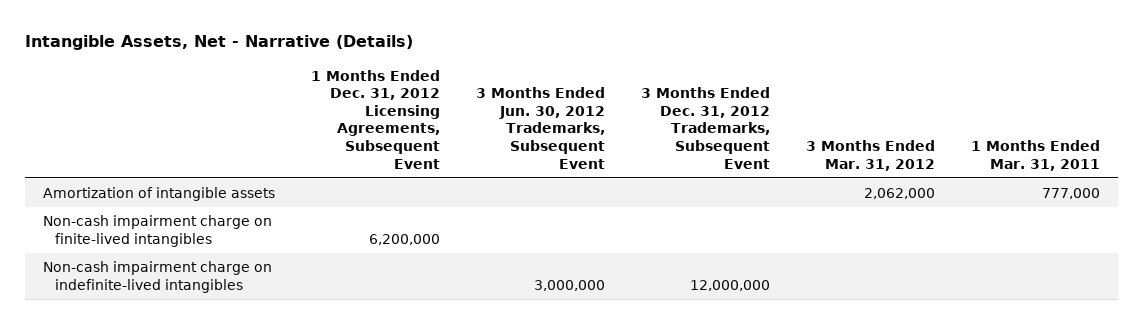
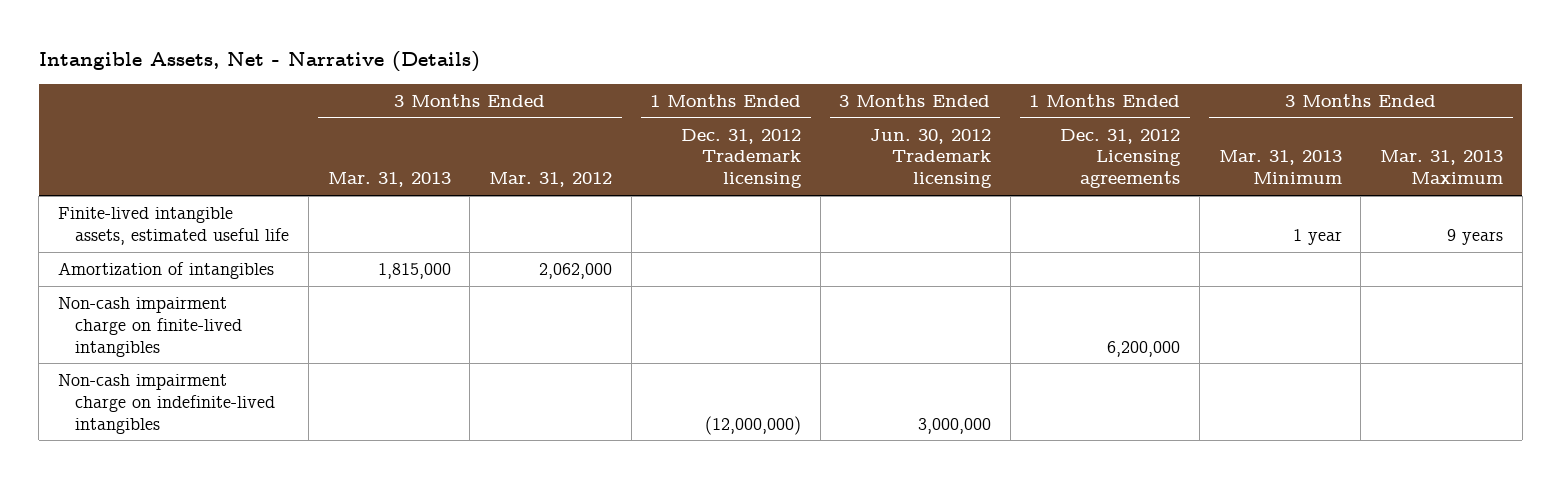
- | 1 Months Ended Dec. 31, 2012 Licensing Agreements, Subsequent Event | 3 Months Ended Jun. 30, 2012 Trademarks, Subsequent Event | 3 Months Ended Dec. 31, 2012 Trademarks, Subsequent Event | 3 Months Ended Mar. 31, 2012 | 1 Months Ended Mar. 31, 2011
+ | 3 Months Ended Mar. 31, 2013 | 3 Months Ended Mar. 31, 2012 | 1 Months Ended Dec. 31, 2012 Trademark licensing | 3 Months Ended Jun. 30, 2012 Trademark licensing | 1 Months Ended Dec. 31, 2012 Licensing agreements | 3 Months Ended Mar. 31, 2013 Minimum | 3 Months Ended Mar. 31, 2013 Maximum
- Amortization of intangible assets | | | | 2,062,000 | 777,000
+ Finite-lived intangible assets, estimated useful life | | | | | | 1 year | 9 years
+ Amortization of intangibles | 1,815,000 | 2,062,000 | | | | |

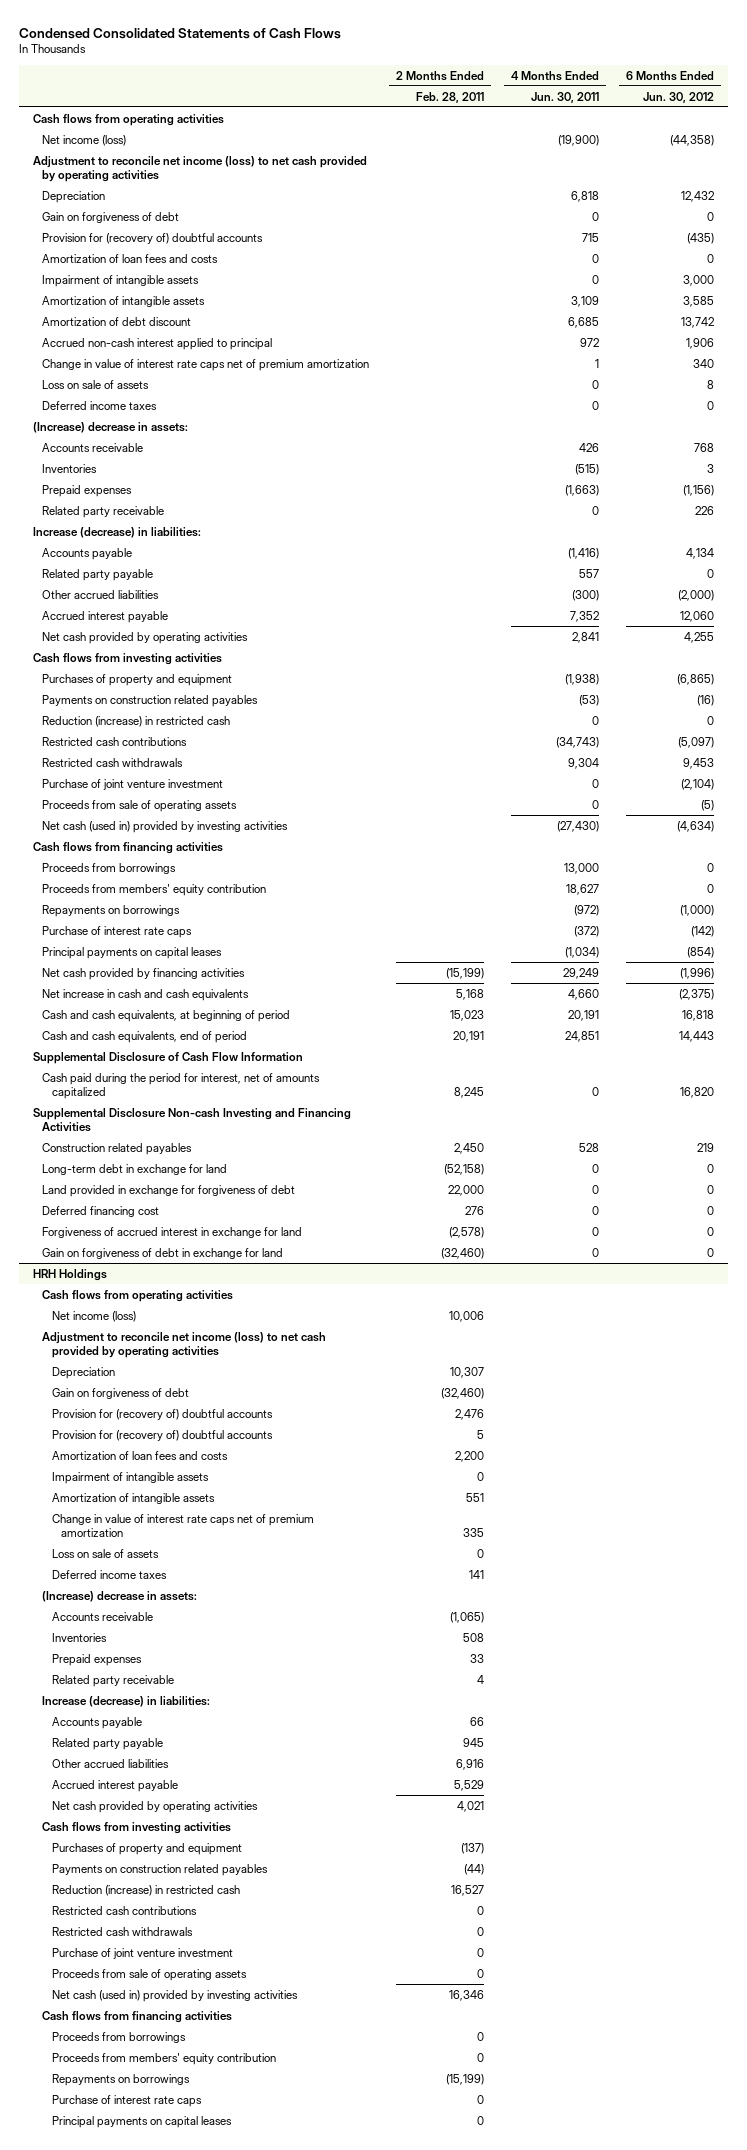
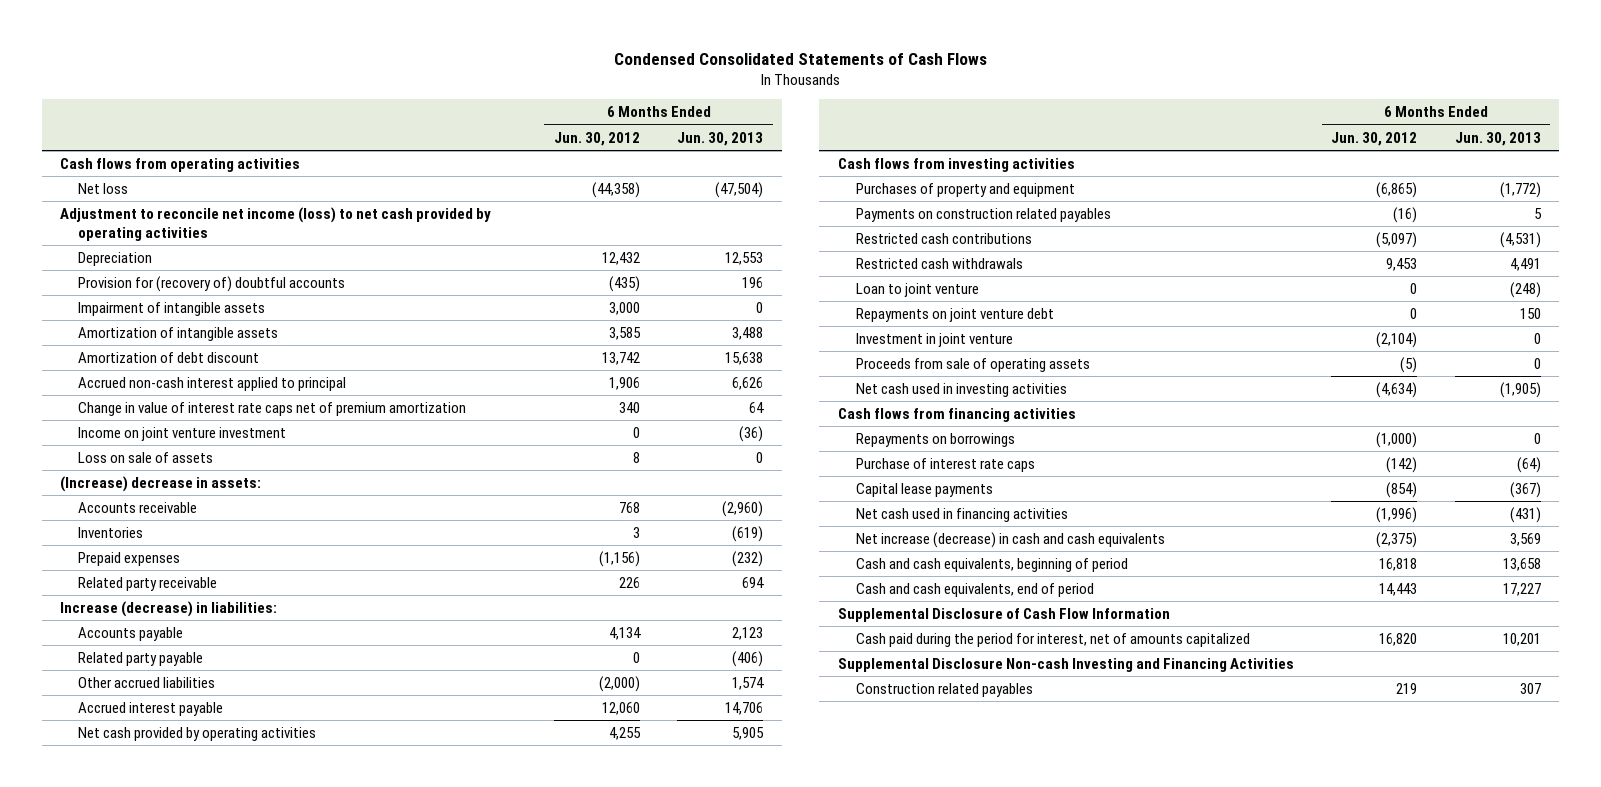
- | 2 Months Ended Feb. 28, 2011 | 4 Months Ended Jun. 30, 2011 | 6 Months Ended Jun. 30, 2012
+ | 6 Months Ended Jun. 30, 2012 | 6 Months Ended Jun. 30, 2013
- Net income (loss) | | (19,900) | (44,358)
+ Net loss | (44,358) | (47,504)
- Gain on forgiveness of debt | | 0 | 0
- Amortization of loan fees and costs | | 0 | 0
+ Income on joint venture investment | 0 | (36)
- Deferred income taxes | | 0 | 0
- Reduction (increase) in restricted cash | | 0 | 0
- Purchase of joint venture investment | | 0 | (2,104)
+ Loan to joint venture | 0 | (248)
+ Repayments on joint venture debt | 0 | 150
+ Investment in joint venture | (2,104) | 0
- Net cash (used in) provided by investing activities | | (27,430) | (4,634)
+ Net cash used in investing activities | (4,634) | (1,905)
- Proceeds from borrowings | | 13,000 | 0
- Proceeds from members' equity contribution | | 18,627 | 0
- Principal payments on capital leases | | (1,034) | (854)
- Net cash provided by financing activities | (15,199) | 29,249 | (1,996)
- Net increase in cash and cash equivalents | 5,168 | 4,660 | (2,375)
- Cash and cash equivalents, at beginning of period | 15,023 | 20,191 | 16,818
+ Capital lease payments | (854) | (367)
+ Net cash used in financing activities | (1,996) | (431)
+ Net increase (decrease) in cash and cash equivalents | (2,375) | 3,569
+ Cash and cash equivalents, beginning of period | 16,818 | 13,658
- Long-term debt in exchange for land | (52,158) | 0 | 0
- Land provided in exchange for forgiveness of debt | 22,000 | 0 | 0
- Deferred financing cost | 276 | 0 | 0
- Forgiveness of accrued interest in exchange for land | (2,578) | 0 | 0
- Gain on forgiveness of debt in exchange for land | (32,460) | 0 | 0
- HRH Holdings
- Cash flows from operating activities
- Net income (loss) | 10,006 | |
- Adjustment to reconcile net income (loss) to net cash provided by operating activities
- Depreciation | 10,307 | |
- Gain on forgiveness of debt | (32,460) | |
- Provision for (recovery of) doubtful accounts | 2,476 | |
- Provision for (recovery of) doubtful accounts | 5 | |
- Amortization of loan fees and costs | 2,200 | |
- Impairment of intangible assets | 0 | |
- Amortization of intangible assets | 551 | |
- Change in value of interest rate caps net of premium amortization | 335 | |
- Loss on sale of assets | 0 | |
- Deferred income taxes | 141 | |
- (Increase) decrease in assets:
- Accounts receivable | (1,065) | |
- Inventories | 508 | |
- Prepaid expenses | 33 | |
- Related party receivable | 4 | |
- Increase (decrease) in liabilities:
- Accounts payable | 66 | |
- Related party payable | 945 | |
- Other accrued liabilities | 6,916 | |
- Accrued interest payable | 5,529 | |
- Net cash provided by operating activities | 4,021 | |
- Cash flows from investing activities
- Purchases of property and equipment | (137) | |
- Payments on construction related payables | (44) | |
- Reduction (increase) in restricted cash | 16,527 | |
- Restricted cash contributions | 0 | |
- Restricted cash withdrawals | 0 | |
- Purchase of joint venture investment | 0 | |
- Proceeds from sale of operating assets | 0 | |
- Net cash (used in) provided by investing activities | 16,346 | |
- Cash flows from financing activities
- Proceeds from borrowings | 0 | |
- Proceeds from members' equity contribution | 0 | |
- Repayments on borrowings | (15,199) | |
- Purchase of interest rate caps | 0 | |
- Principal payments on capital leases | 0 | |

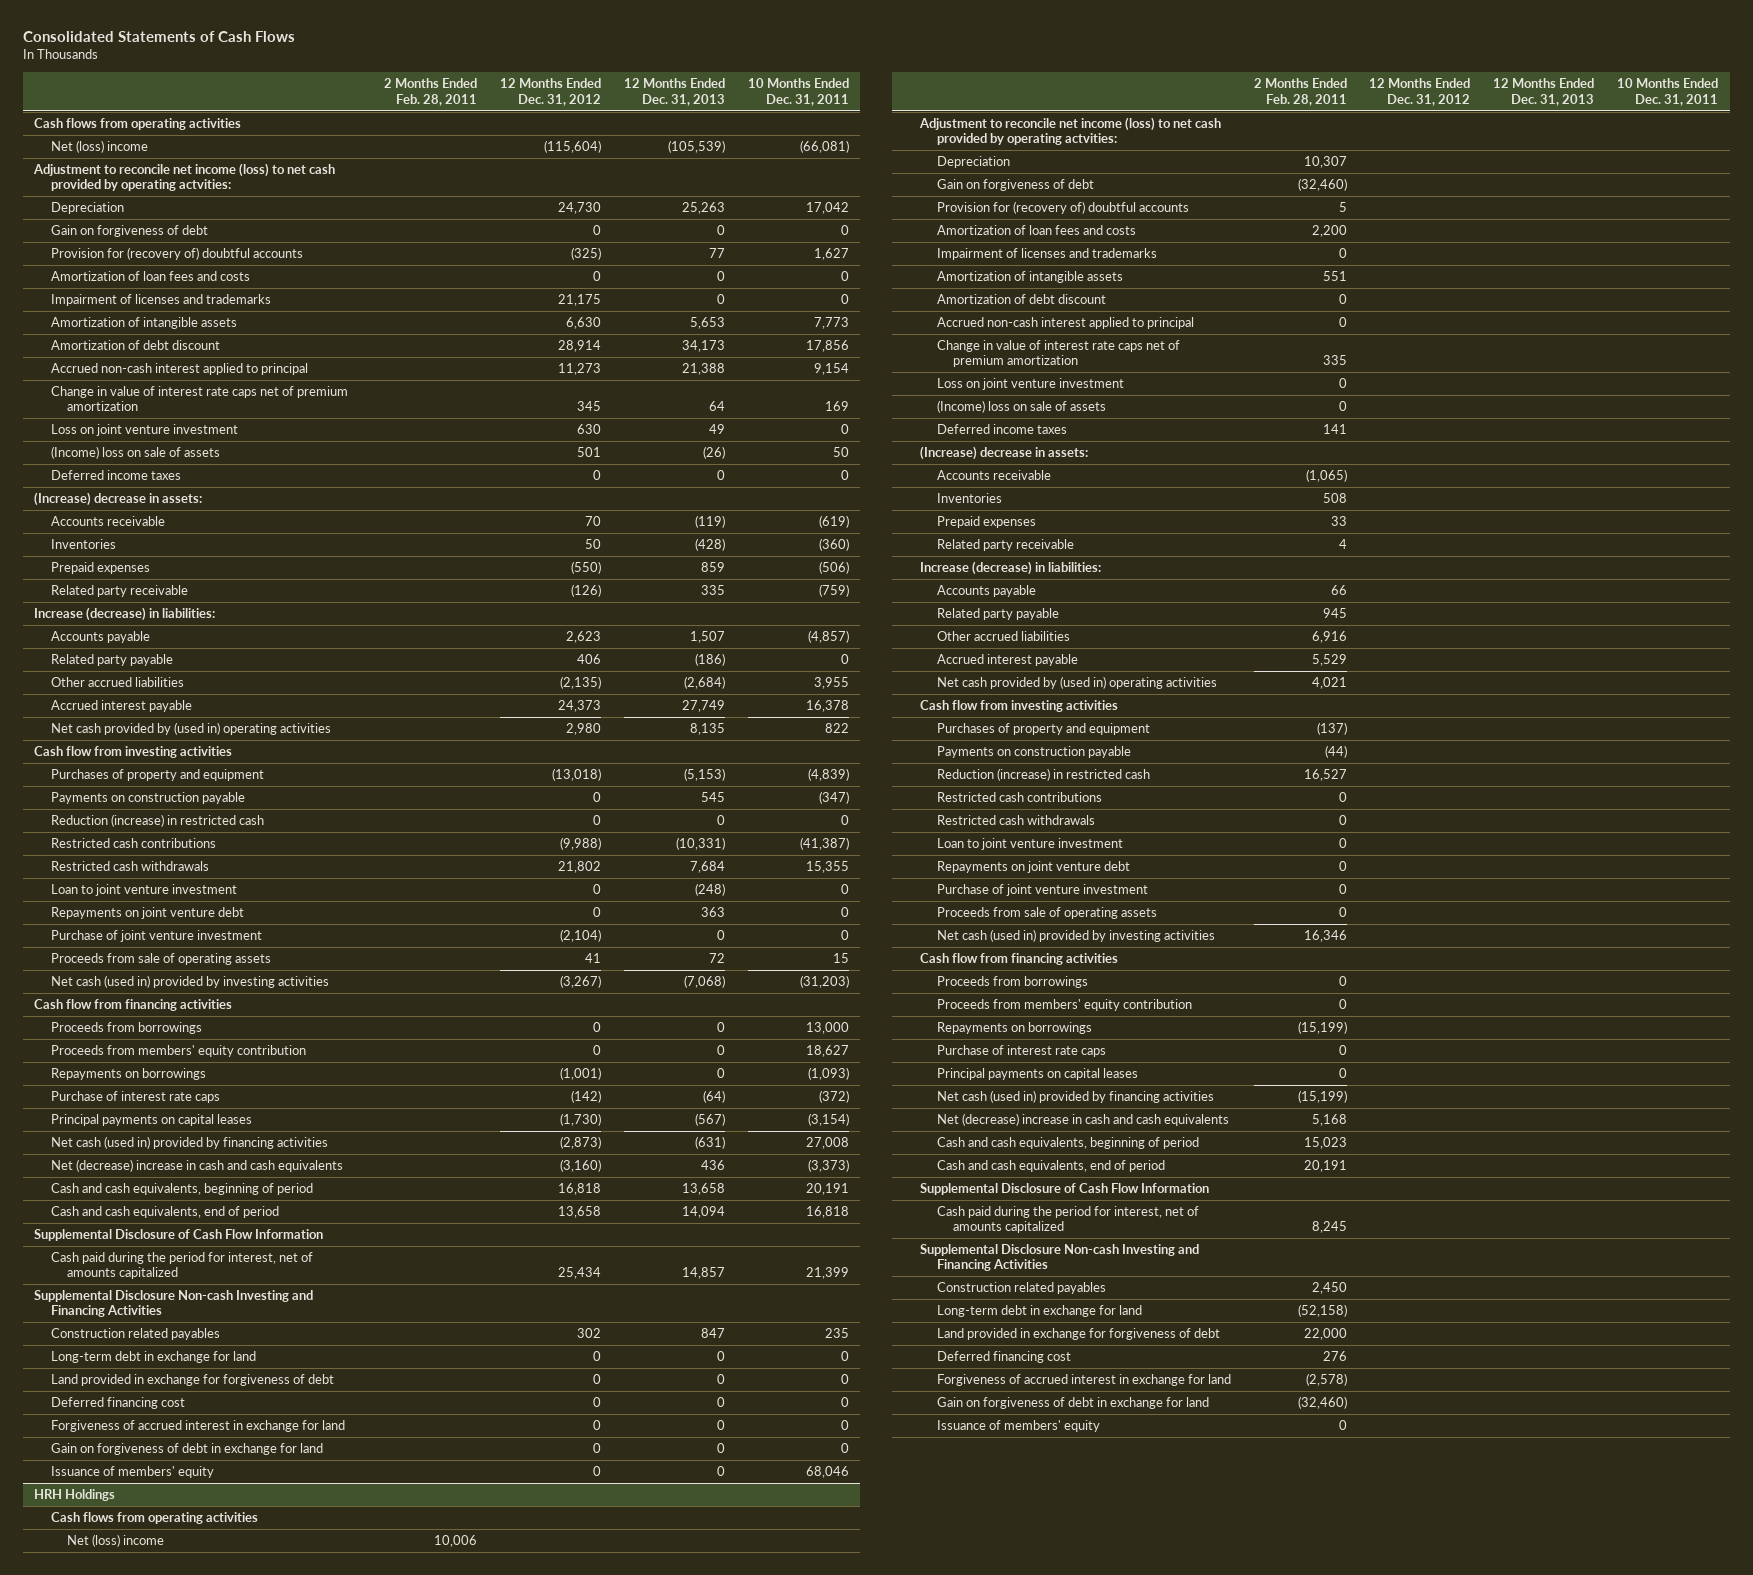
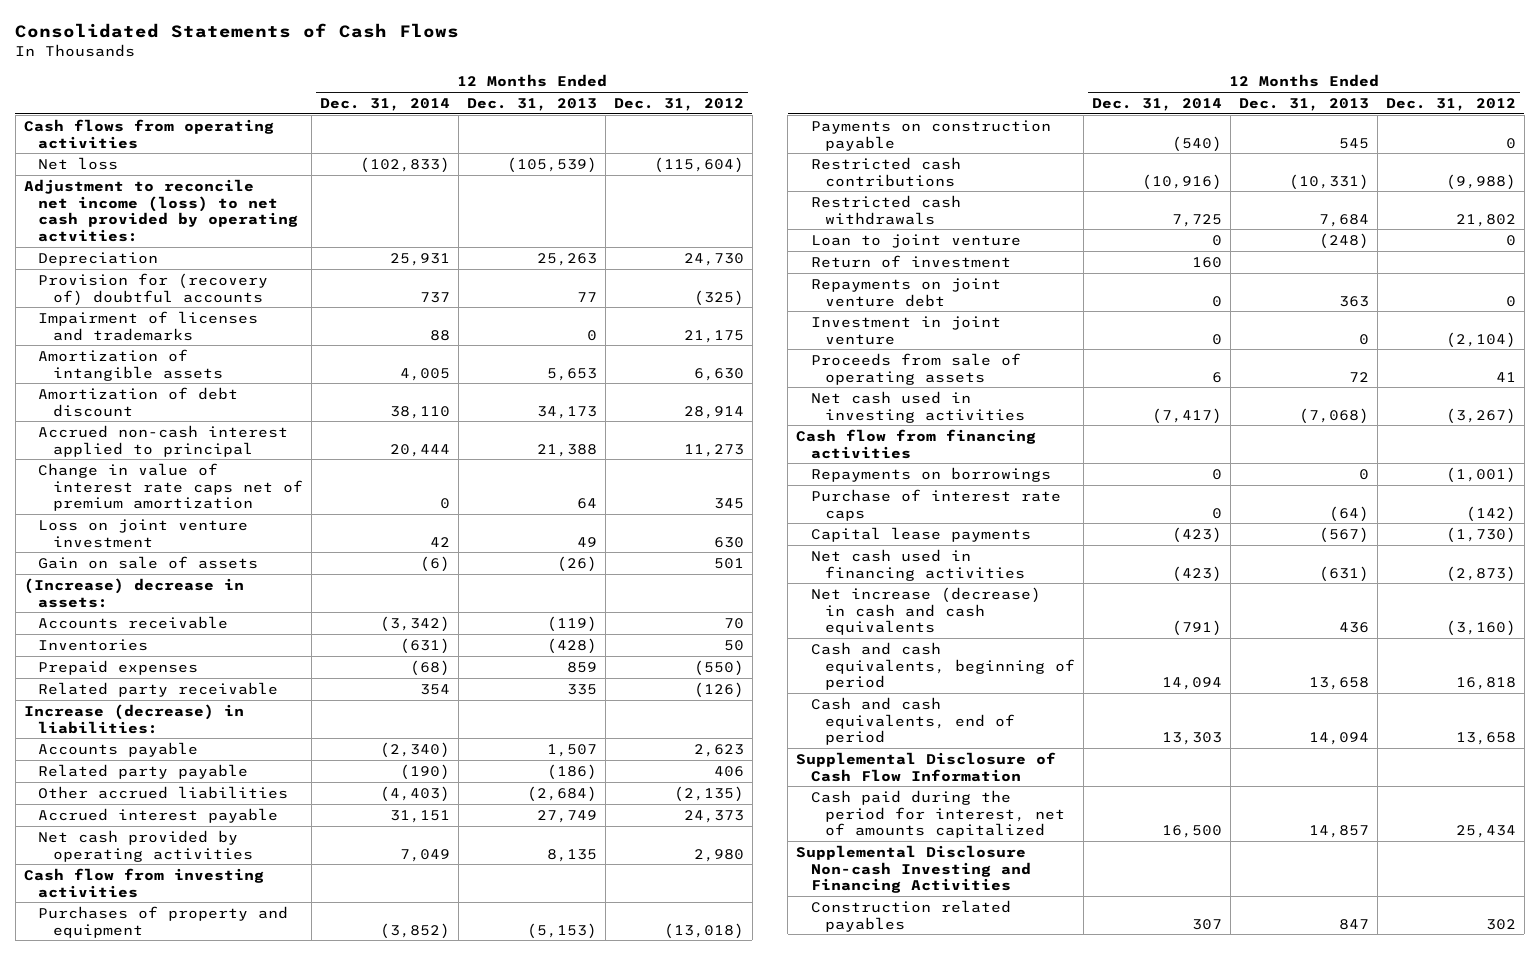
- | 2 Months Ended Feb. 28, 2011 | 12 Months Ended Dec. 31, 2012 | 12 Months Ended Dec. 31, 2013 | 10 Months Ended Dec. 31, 2011
+ | 12 Months Ended Dec. 31, 2014 | 12 Months Ended Dec. 31, 2013 | 12 Months Ended Dec. 31, 2012
- Net (loss) income | | (115,604) | (105,539) | (66,081)
+ Net loss | (102,833) | (105,539) | (115,604)
- Gain on forgiveness of debt | | 0 | 0 | 0
- Amortization of loan fees and costs | | 0 | 0 | 0
- (Income) loss on sale of assets | | 501 | (26) | 50
- Deferred income taxes | | 0 | 0 | 0
+ Gain on sale of assets | (6) | (26) | 501
- Net cash provided by (used in) operating activities | | 2,980 | 8,135 | 822
+ Net cash provided by operating activities | 7,049 | 8,135 | 2,980
- Reduction (increase) in restricted cash | | 0 | 0 | 0
- Loan to joint venture investment | | 0 | (248) | 0
+ Loan to joint venture | 0 | (248) | 0
+ Return of investment | 160 | |
- Purchase of joint venture investment | | (2,104) | 0 | 0
+ Investment in joint venture | 0 | 0 | (2,104)
- Net cash (used in) provided by investing activities | | (3,267) | (7,068) | (31,203)
+ Net cash used in investing activities | (7,417) | (7,068) | (3,267)
- Proceeds from borrowings | | 0 | 0 | 13,000
- Proceeds from members' equity contribution | | 0 | 0 | 18,627
- Principal payments on capital leases | | (1,730) | (567) | (3,154)
- Net cash (used in) provided by financing activities | | (2,873) | (631) | 27,008
- Net (decrease) increase in cash and cash equivalents | | (3,160) | 436 | (3,373)
+ Capital lease payments | (423) | (567) | (1,730)
+ Net cash used in financing activities | (423) | (631) | (2,873)
+ Net increase (decrease) in cash and cash equivalents | (791) | 436 | (3,160)
- Long-term debt in exchange for land | | 0 | 0 | 0
- Land provided in exchange for forgiveness of debt | | 0 | 0 | 0
- Deferred financing cost | | 0 | 0 | 0
- Forgiveness of accrued interest in exchange for land | | 0 | 0 | 0
- Gain on forgiveness of debt in exchange for land | | 0 | 0 | 0
- Issuance of members' equity | | 0 | 0 | 68,046
- HRH Holdings
- Cash flows from operating activities
- Net (loss) income | 10,006 | | |
- Adjustment to reconcile net income (loss) to net cash provided by operating actvities:
- Depreciation | 10,307 | | |
- Gain on forgiveness of debt | (32,460) | | |
- Provision for (recovery of) doubtful accounts | 5 | | |
- Amortization of loan fees and costs | 2,200 | | |
- Impairment of licenses and trademarks | 0 | | |
- Amortization of intangible assets | 551 | | |
- Amortization of debt discount | 0 | | |
- Accrued non-cash interest applied to principal | 0 | | |
- Change in value of interest rate caps net of premium amortization | 335 | | |
- Loss on joint venture investment | 0 | | |
- (Income) loss on sale of assets | 0 | | |
- Deferred income taxes | 141 | | |
- (Increase) decrease in assets:
- Accounts receivable | (1,065) | | |
- Inventories | 508 | | |
- Prepaid expenses | 33 | | |
- Related party receivable | 4 | | |
- Increase (decrease) in liabilities:
- Accounts payable | 66 | | |
- Related party payable | 945 | | |
- Other accrued liabilities | 6,916 | | |
- Accrued interest payable | 5,529 | | |
- Net cash provided by (used in) operating activities | 4,021 | | |
- Cash flow from investing activities
- Purchases of property and equipment | (137) | | |
- Payments on construction payable | (44) | | |
- Reduction (increase) in restricted cash | 16,527 | | |
- Restricted cash contributions | 0 | | |
- Restricted cash withdrawals | 0 | | |
- Loan to joint venture investment | 0 | | |
- Repayments on joint venture debt | 0 | | |
- Purchase of joint venture investment | 0 | | |
- Proceeds from sale of operating assets | 0 | | |
- Net cash (used in) provided by investing activities | 16,346 | | |
- Cash flow from financing activities
- Proceeds from borrowings | 0 | | |
- Proceeds from members' equity contribution | 0 | | |
- Repayments on borrowings | (15,199) | | |
- Purchase of interest rate caps | 0 | | |
- Principal payments on capital leases | 0 | | |
- Net cash (used in) provided by financing activities | (15,199) | | |
- Net (decrease) increase in cash and cash equivalents | 5,168 | | |
- Cash and cash equivalents, beginning of period | 15,023 | | |
- Cash and cash equivalents, end of period | 20,191 | | |
- Supplemental Disclosure of Cash Flow Information
- Cash paid during the period for interest, net of amounts capitalized | 8,245 | | |
- Supplemental Disclosure Non-cash Investing and Financing Activities
- Construction related payables | 2,450 | | |
- Long-term debt in exchange for land | (52,158) | | |
- Land provided in exchange for forgiveness of debt | 22,000 | | |
- Deferred financing cost | 276 | | |
- Forgiveness of accrued interest in exchange for land | (2,578) | | |
- Gain on forgiveness of debt in exchange for land | (32,460) | | |
- Issuance of members' equity | 0 | | |

